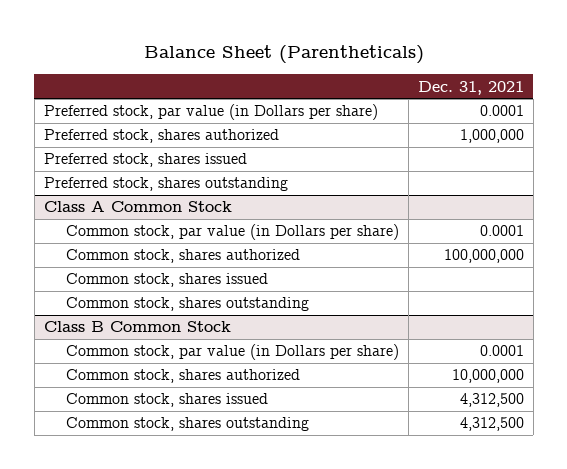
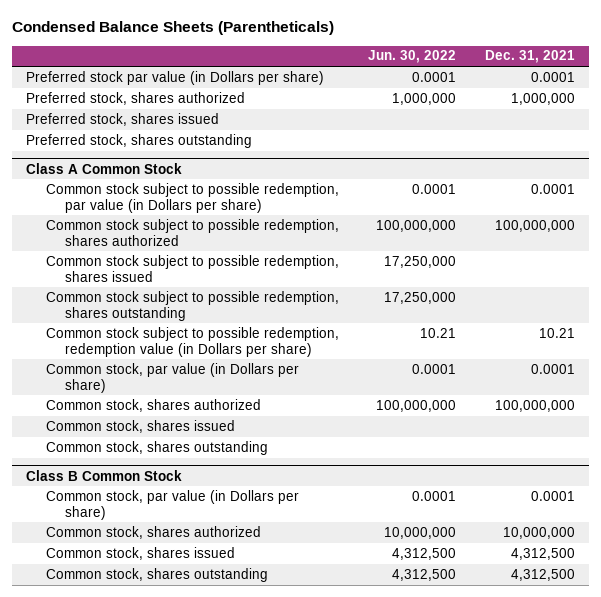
- Balance Sheet (Parentheticals)
+ Condensed Balance Sheets (Parentheticals)
- | Dec. 31, 2021
+ | Jun. 30, 2022 | Dec. 31, 2021
- Preferred stock, par value (in Dollars per share) | 0.0001
+ Preferred stock par value (in Dollars per share) | 0.0001 | 0.0001
@ Class A Common Stock
+ Common stock subject to possible redemption, par value (in Dollars per share) | 0.0001 | 0.0001
+ Common stock subject to possible redemption, shares authorized | 100,000,000 | 100,000,000
+ Common stock subject to possible redemption, shares issued | 17,250,000 |
+ Common stock subject to possible redemption, shares outstanding | 17,250,000 |
+ Common stock subject to possible redemption, redemption value (in Dollars per share) | 10.21 | 10.21

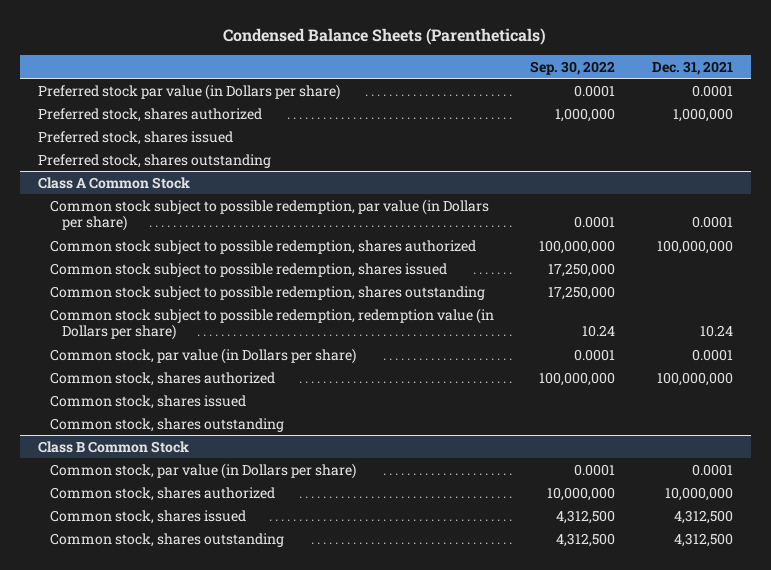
- | Jun. 30, 2022 | Dec. 31, 2021
+ | Sep. 30, 2022 | Dec. 31, 2021
@ Class A Common Stock
- Common stock subject to possible redemption, redemption value (in Dollars per share) | 10.21 | 10.21
+ Common stock subject to possible redemption, redemption value (in Dollars per share) | 10.24 | 10.24

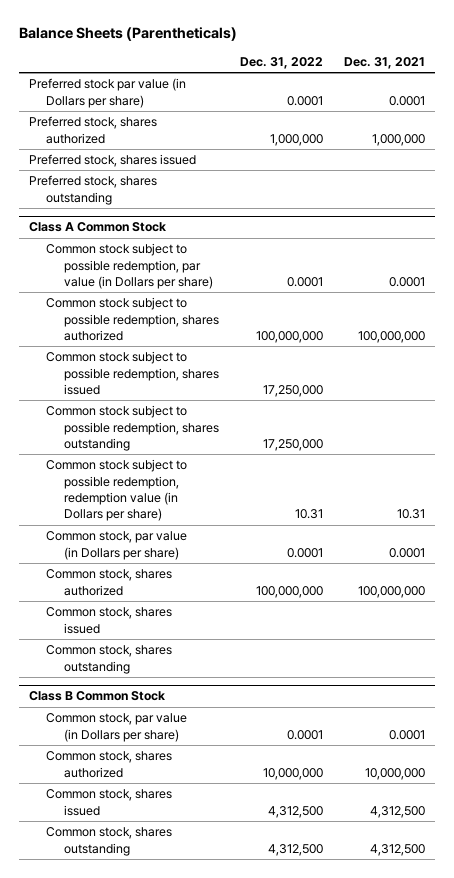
- Condensed Balance Sheets (Parentheticals)
+ Balance Sheets (Parentheticals)
- | Sep. 30, 2022 | Dec. 31, 2021
+ | Dec. 31, 2022 | Dec. 31, 2021
@ Class A Common Stock
- Common stock subject to possible redemption, redemption value (in Dollars per share) | 10.24 | 10.24
+ Common stock subject to possible redemption, redemption value (in Dollars per share) | 10.31 | 10.31

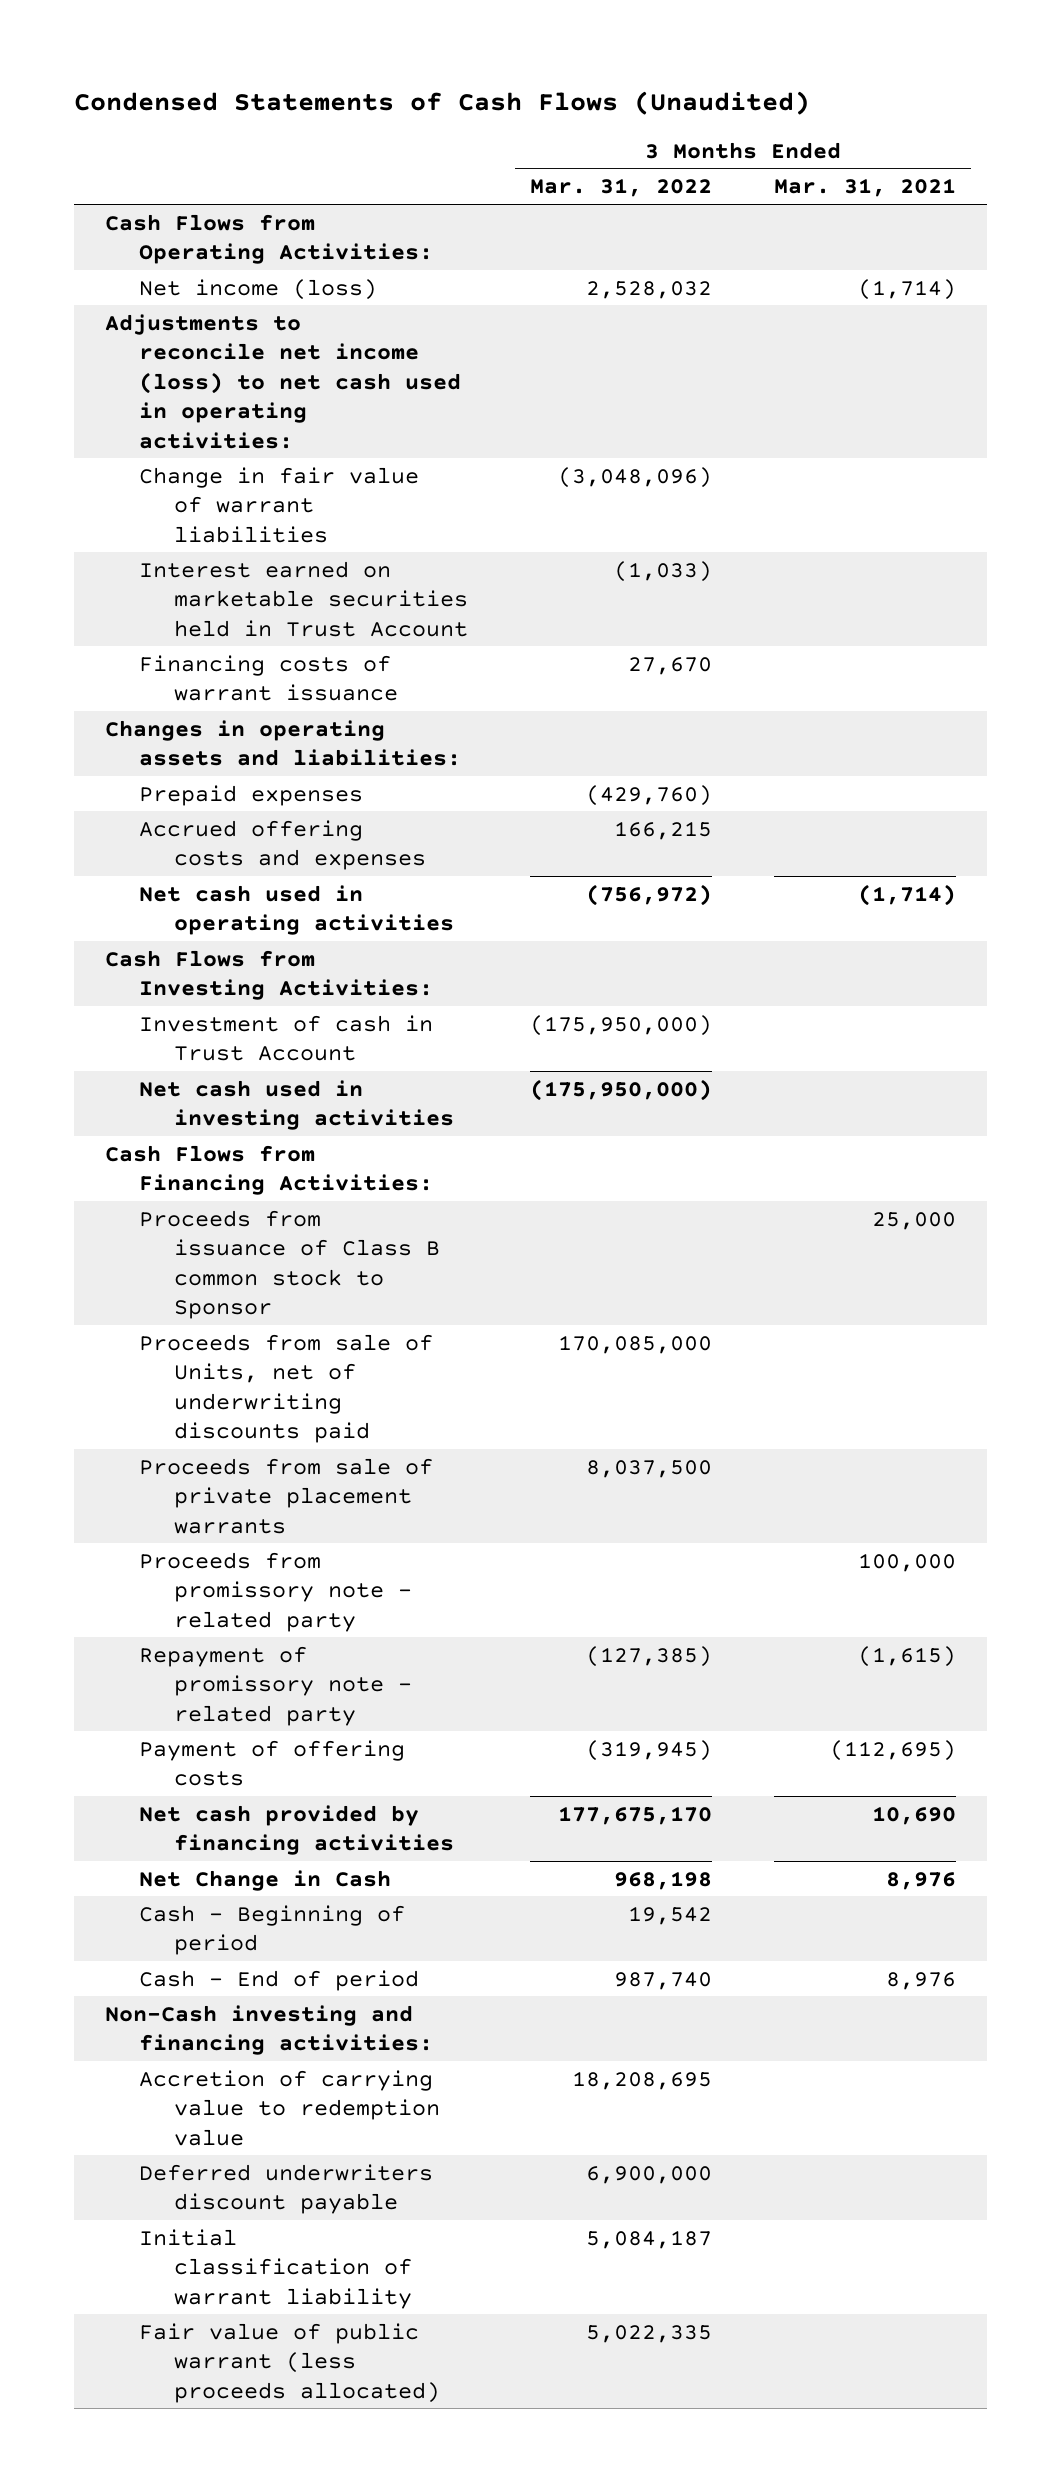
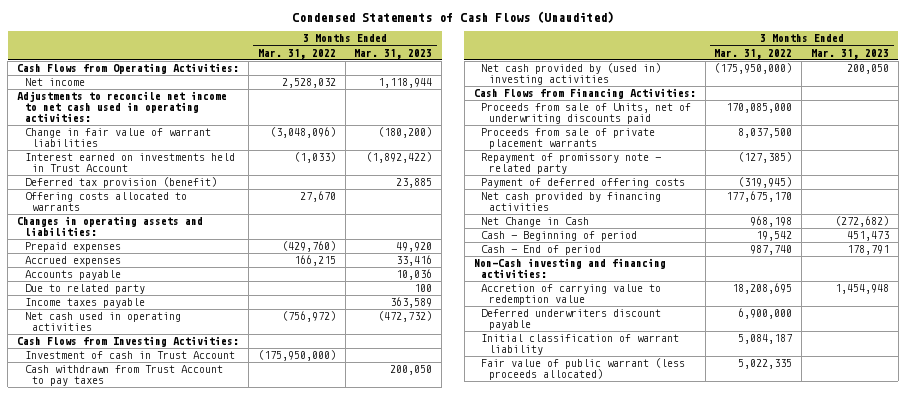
- | 3 Months Ended Mar. 31, 2022 | 3 Months Ended Mar. 31, 2021
+ | 3 Months Ended Mar. 31, 2022 | 3 Months Ended Mar. 31, 2023
- Net income (loss) | 2,528,032 | (1,714)
- Adjustments to reconcile net income (loss) to net cash used in operating activities:
+ Net income | 2,528,032 | 1,118,944
+ Adjustments to reconcile net income to net cash used in operating activities:
- Interest earned on marketable securities held in Trust Account | (1,033) |
- Financing costs of warrant issuance | 27,670 |
+ Interest earned on investments held in Trust Account | (1,033) | (1,892,422)
+ Deferred tax provision (benefit) | | 23,885
+ Offering costs allocated to warrants | 27,670 |
- Accrued offering costs and expenses | 166,215 |
+ Accrued expenses | 166,215 | 33,416
+ Accounts payable | | 10,036
+ Due to related party | | 100
+ Income taxes payable | | 363,589
- Net cash used in investing activities | (175,950,000) |
+ Cash withdrawn from Trust Account to pay taxes | | 200,050
+ Net cash provided by (used in) investing activities | (175,950,000) | 200,050
- Proceeds from issuance of Class B common stock to Sponsor | | 25,000
- Proceeds from promissory note - related party | | 100,000
- Payment of offering costs | (319,945) | (112,695)
+ Payment of deferred offering costs | (319,945) |

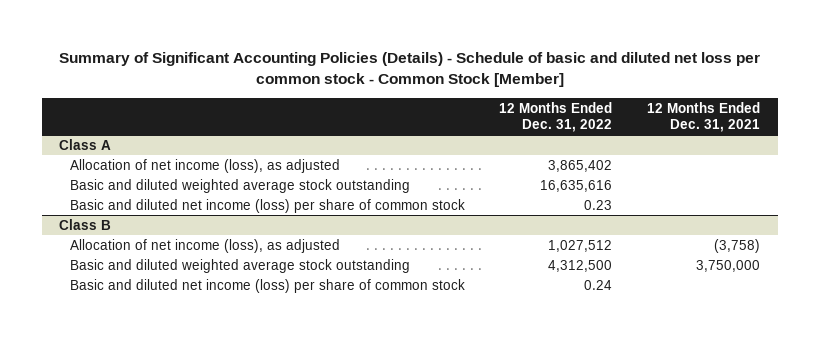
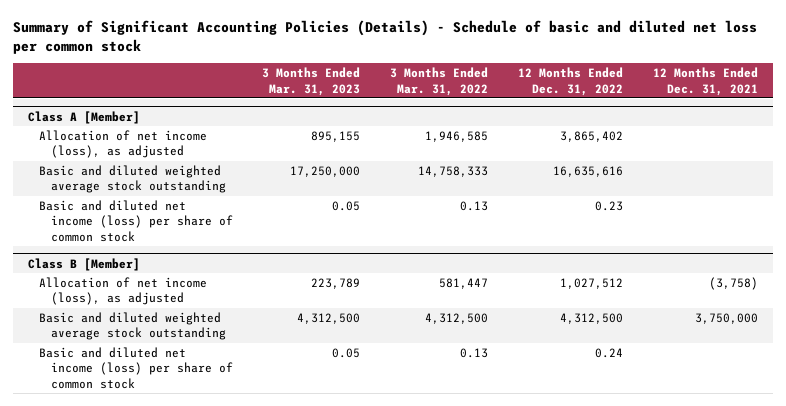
- Summary of Significant Accounting Policies (Details) - Schedule of basic and diluted net loss per common stock - Common Stock [Member]
+ Summary of Significant Accounting Policies (Details) - Schedule of basic and diluted net loss per common stock
- | 12 Months Ended Dec. 31, 2022 | 12 Months Ended Dec. 31, 2021
+ | 3 Months Ended Mar. 31, 2023 | 3 Months Ended Mar. 31, 2022 | 12 Months Ended Dec. 31, 2022 | 12 Months Ended Dec. 31, 2021
- Class A
+ Class A [Member]
- Class B
+ Class B [Member]

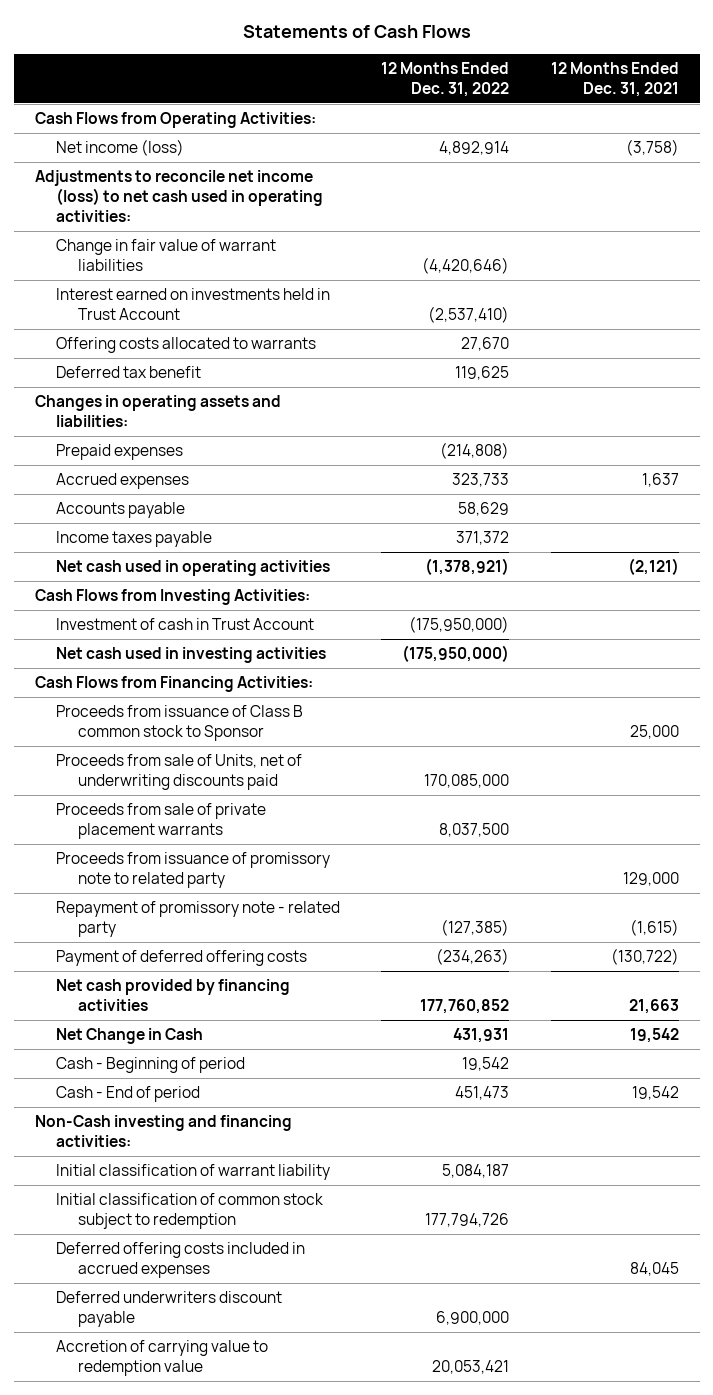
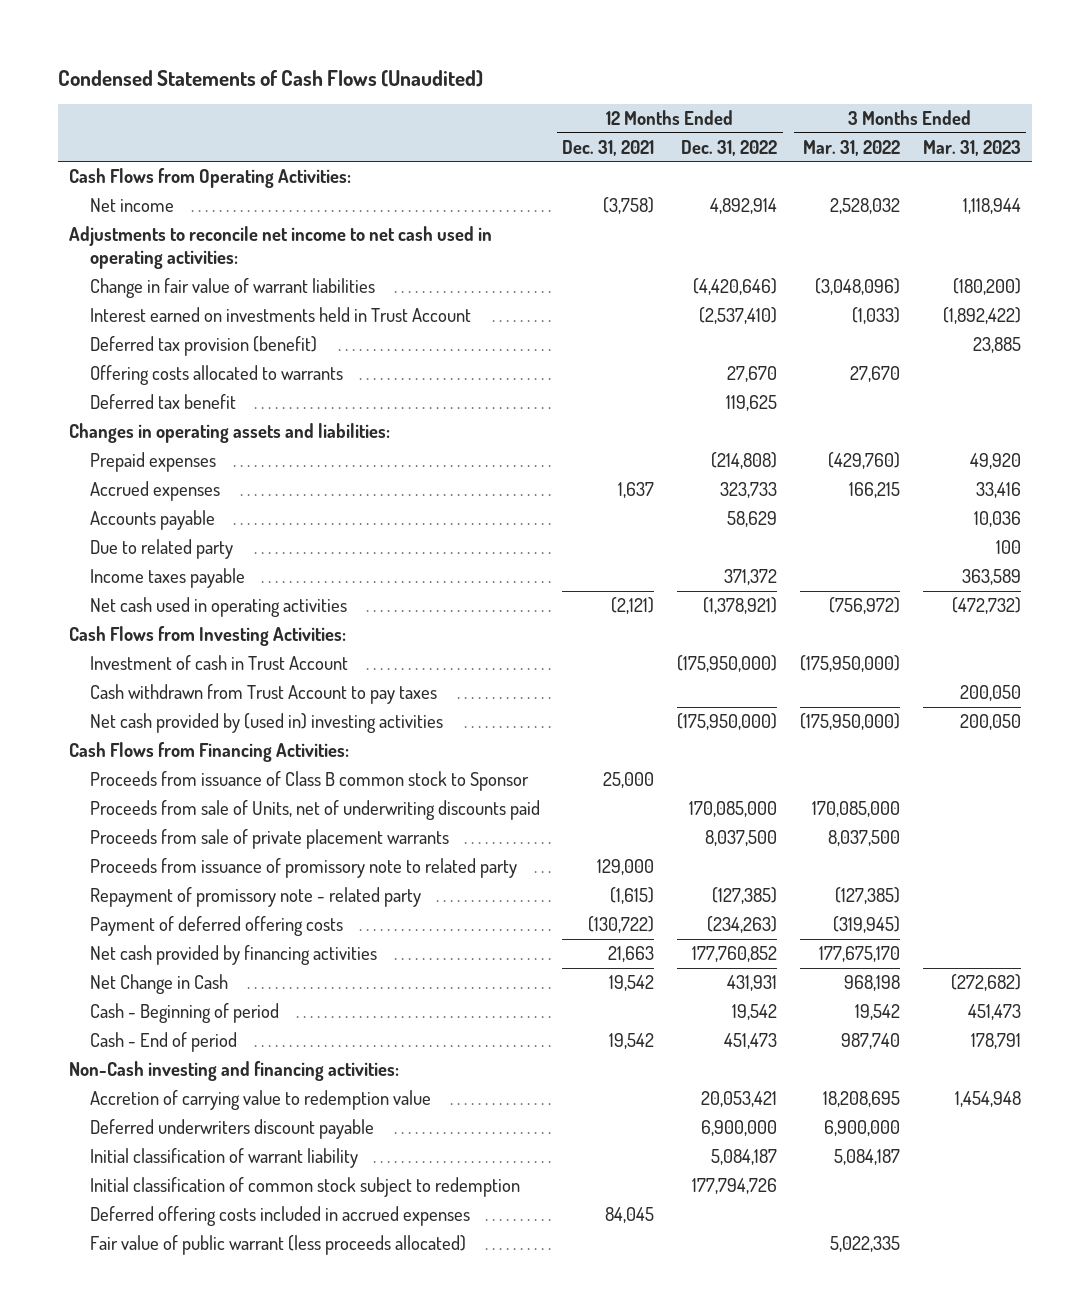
- Statements of Cash Flows
+ Condensed Statements of Cash Flows (Unaudited)
- | 12 Months Ended Dec. 31, 2022 | 12 Months Ended Dec. 31, 2021
+ | 12 Months Ended Dec. 31, 2021 | 12 Months Ended Dec. 31, 2022 | 3 Months Ended Mar. 31, 2022 | 3 Months Ended Mar. 31, 2023
- Net income (loss) | 4,892,914 | (3,758)
- Adjustments to reconcile net income (loss) to net cash used in operating activities:
+ Net income | (3,758) | 4,892,914 | 2,528,032 | 1,118,944
+ Adjustments to reconcile net income to net cash used in operating activities:
+ Deferred tax provision (benefit) | | | | 23,885
+ Due to related party | | | | 100
- Net cash used in investing activities | (175,950,000) |
+ Cash withdrawn from Trust Account to pay taxes | | | | 200,050
+ Net cash provided by (used in) investing activities | | (175,950,000) | (175,950,000) | 200,050
moved up: Accretion of carrying value to redemption value | | 20,053,421 | 18,208,695 | 1,454,948
moved up: Deferred underwriters discount payable | | 6,900,000 | 6,900,000 |
+ Fair value of public warrant (less proceeds allocated) | | | 5,022,335 |

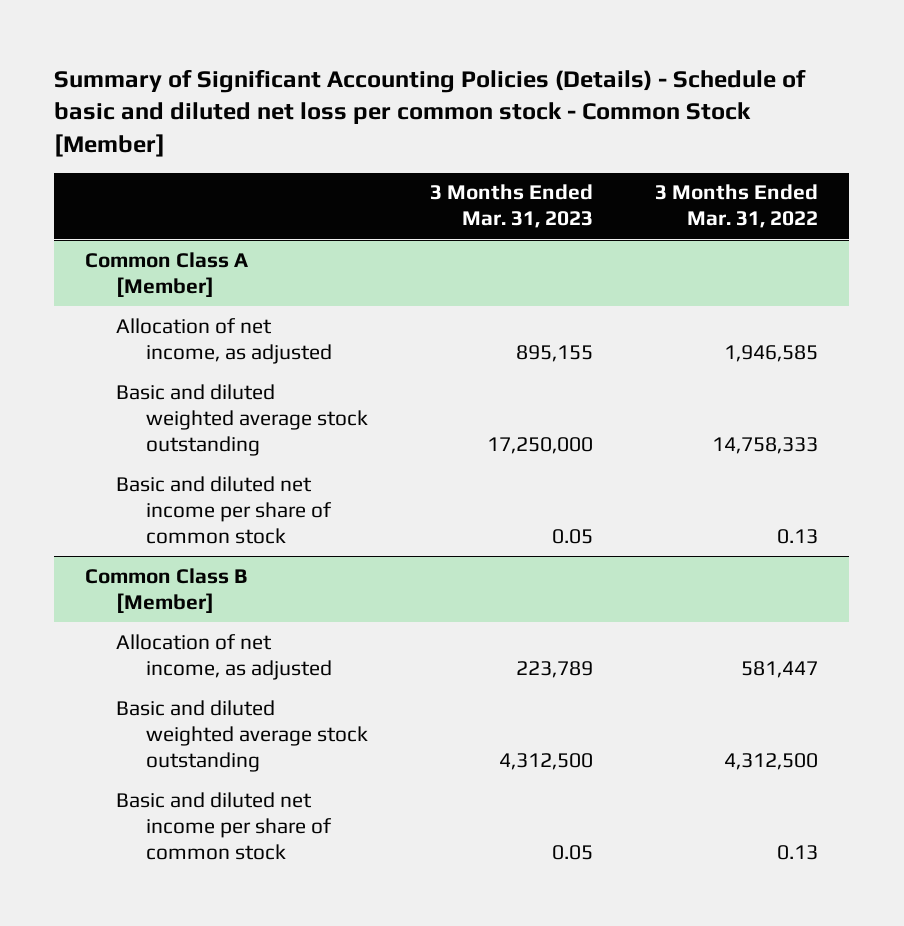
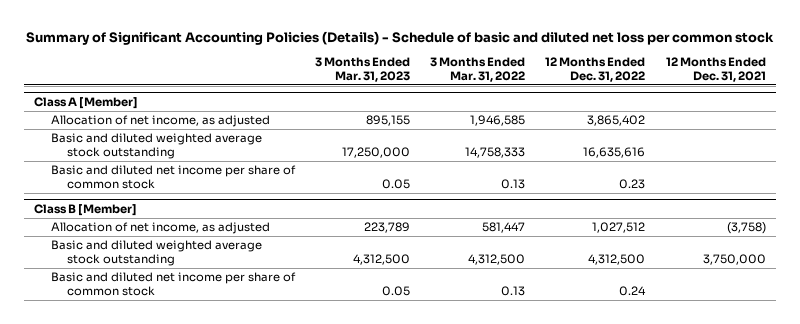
- Summary of Significant Accounting Policies (Details) - Schedule of basic and diluted net loss per common stock - Common Stock [Member]
+ Summary of Significant Accounting Policies (Details) - Schedule of basic and diluted net loss per common stock
- | 3 Months Ended Mar. 31, 2023 | 3 Months Ended Mar. 31, 2022
+ | 3 Months Ended Mar. 31, 2023 | 3 Months Ended Mar. 31, 2022 | 12 Months Ended Dec. 31, 2022 | 12 Months Ended Dec. 31, 2021
- Common Class A [Member]
+ Class A [Member]
- Common Class B [Member]
+ Class B [Member]

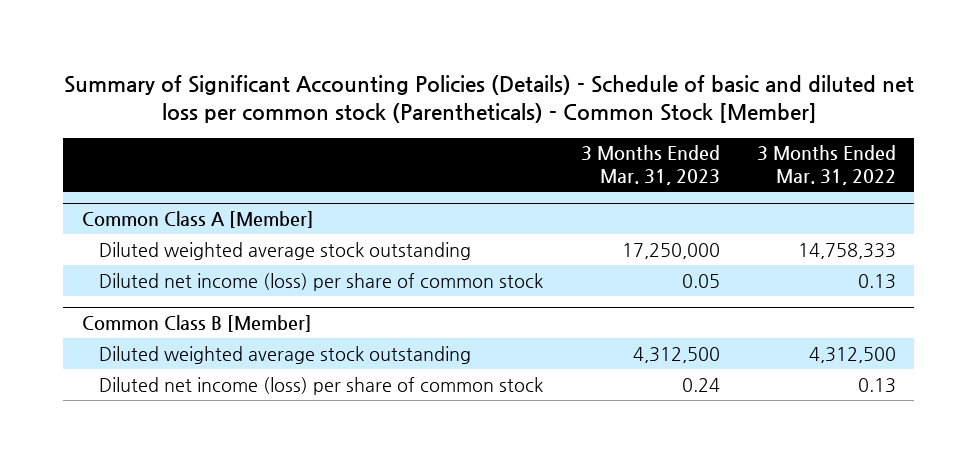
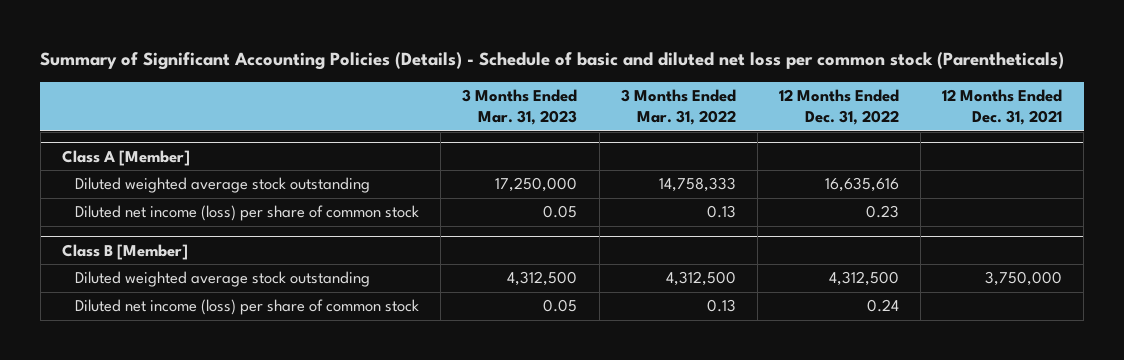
- Summary of Significant Accounting Policies (Details) - Schedule of basic and diluted net loss per common stock (Parentheticals) - Common Stock [Member]
+ Summary of Significant Accounting Policies (Details) - Schedule of basic and diluted net loss per common stock (Parentheticals)
- | 3 Months Ended Mar. 31, 2023 | 3 Months Ended Mar. 31, 2022
+ | 3 Months Ended Mar. 31, 2023 | 3 Months Ended Mar. 31, 2022 | 12 Months Ended Dec. 31, 2022 | 12 Months Ended Dec. 31, 2021
- Common Class A [Member]
+ Class A [Member]
- Common Class B [Member]
+ Class B [Member]
- Diluted net income (loss) per share of common stock | 0.24 | 0.13
+ Diluted net income (loss) per share of common stock | 0.05 | 0.13 | 0.24 |

